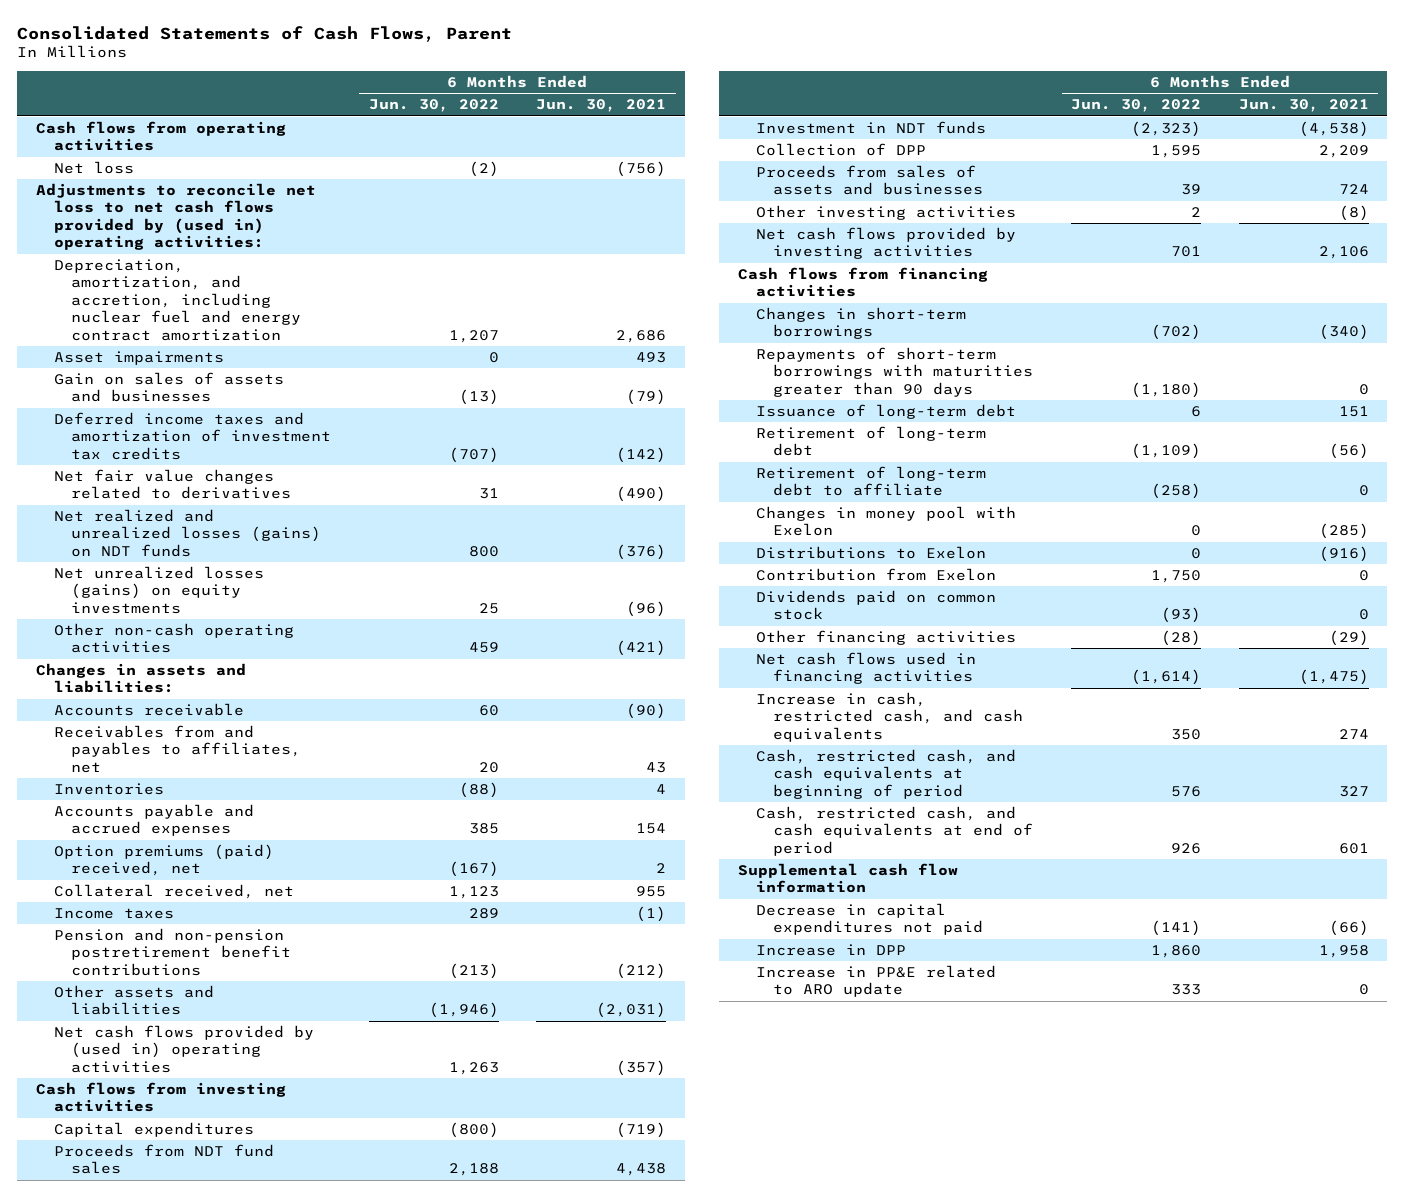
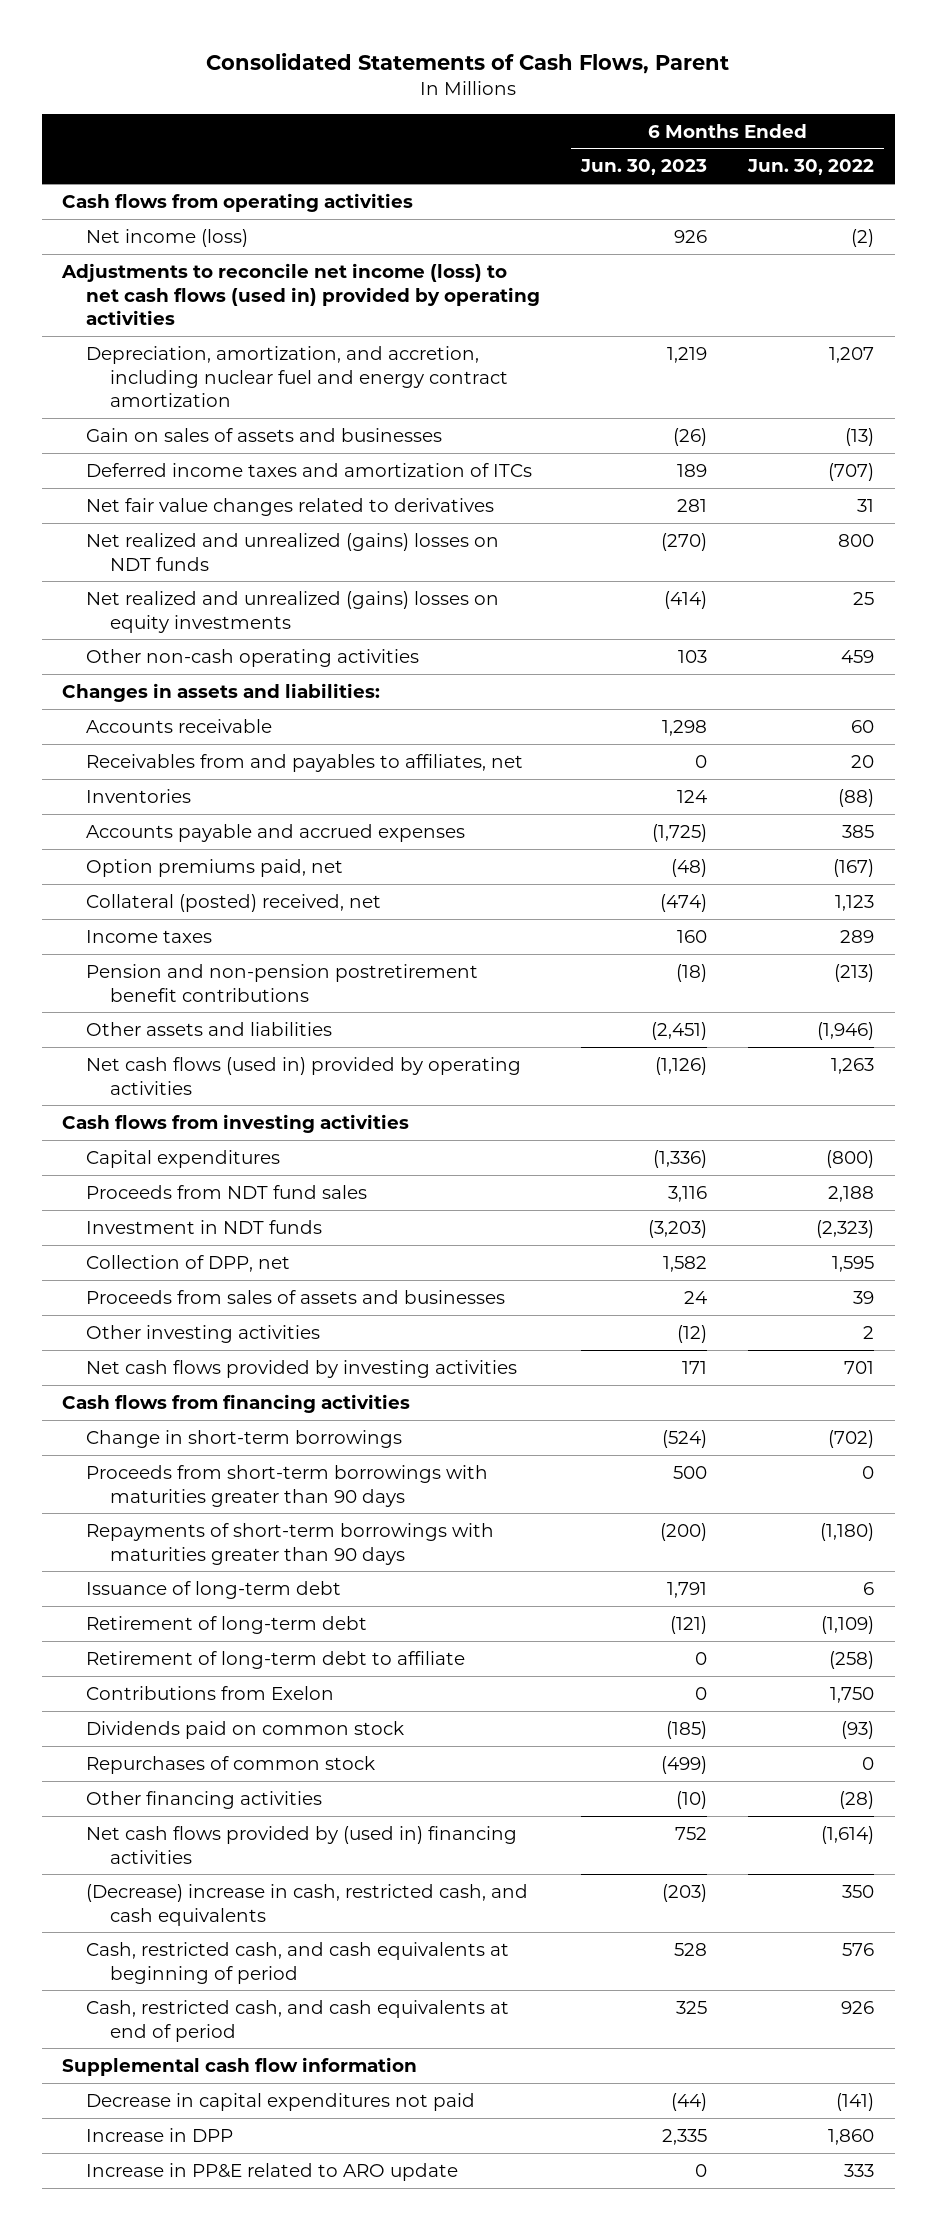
- | 6 Months Ended Jun. 30, 2022 | 6 Months Ended Jun. 30, 2021
+ | 6 Months Ended Jun. 30, 2023 | 6 Months Ended Jun. 30, 2022
- Net loss | (2) | (756)
- Adjustments to reconcile net loss to net cash flows provided by (used in) operating activities:
+ Net income (loss) | 926 | (2)
+ Adjustments to reconcile net income (loss) to net cash flows (used in) provided by operating activities
- Asset impairments | 0 | 493
- Deferred income taxes and amortization of investment tax credits | (707) | (142)
+ Deferred income taxes and amortization of ITCs | 189 | (707)
- Net realized and unrealized losses (gains) on NDT funds | 800 | (376)
- Net unrealized losses (gains) on equity investments | 25 | (96)
+ Net realized and unrealized (gains) losses on NDT funds | (270) | 800
+ Net realized and unrealized (gains) losses on equity investments | (414) | 25
- Option premiums (paid) received, net | (167) | 2
- Collateral received, net | 1,123 | 955
+ Option premiums paid, net | (48) | (167)
+ Collateral (posted) received, net | (474) | 1,123
- Net cash flows provided by (used in) operating activities | 1,263 | (357)
+ Net cash flows (used in) provided by operating activities | (1,126) | 1,263
- Collection of DPP | 1,595 | 2,209
+ Collection of DPP, net | 1,582 | 1,595
- Changes in short-term borrowings | (702) | (340)
+ Change in short-term borrowings | (524) | (702)
+ Proceeds from short-term borrowings with maturities greater than 90 days | 500 | 0
- Changes in money pool with Exelon | 0 | (285)
- Distributions to Exelon | 0 | (916)
- Contribution from Exelon | 1,750 | 0
+ Contributions from Exelon | 0 | 1,750
+ Repurchases of common stock | (499) | 0
- Net cash flows used in financing activities | (1,614) | (1,475)
- Increase in cash, restricted cash, and cash equivalents | 350 | 274
+ Net cash flows provided by (used in) financing activities | 752 | (1,614)
+ (Decrease) increase in cash, restricted cash, and cash equivalents | (203) | 350

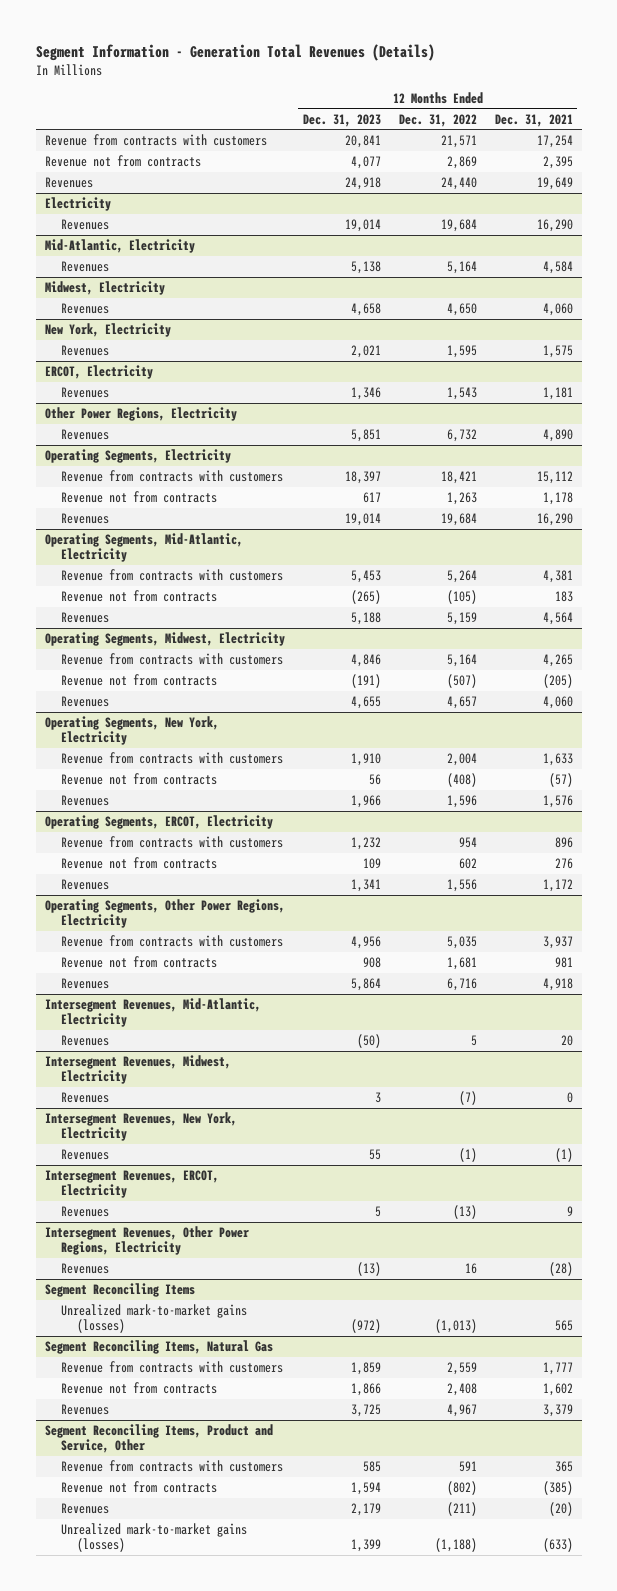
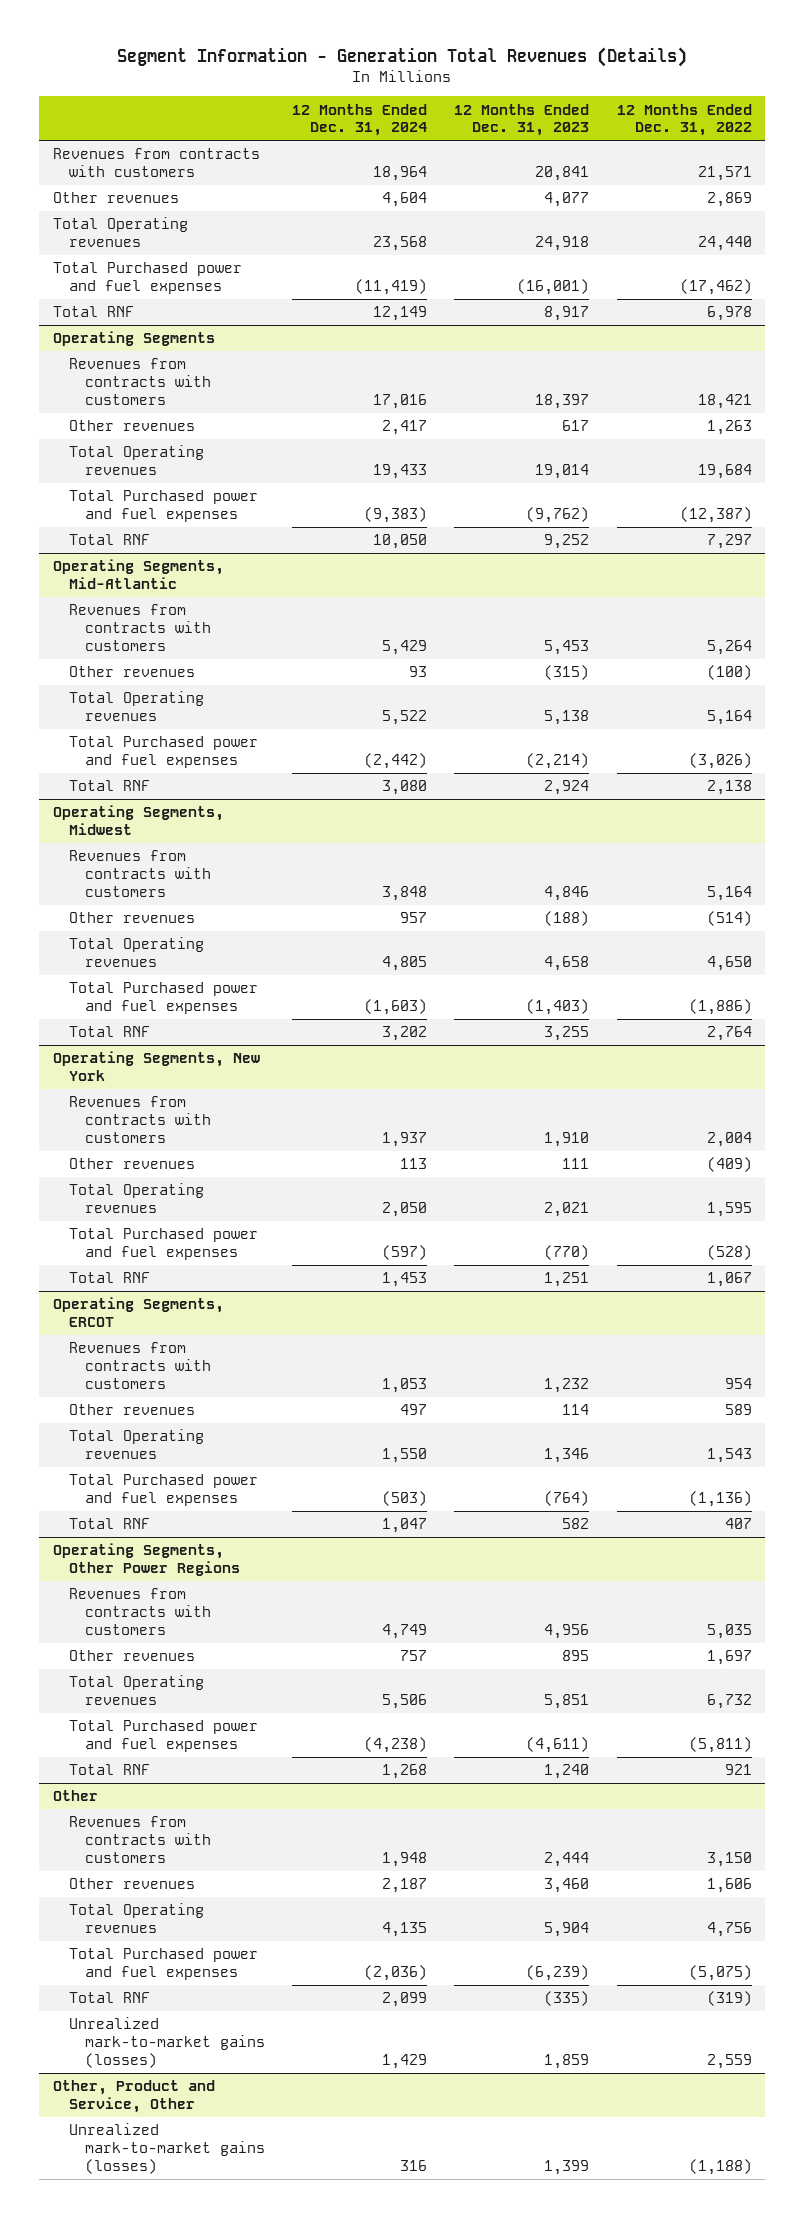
- | 12 Months Ended Dec. 31, 2023 | 12 Months Ended Dec. 31, 2022 | 12 Months Ended Dec. 31, 2021
+ | 12 Months Ended Dec. 31, 2024 | 12 Months Ended Dec. 31, 2023 | 12 Months Ended Dec. 31, 2022
- Revenue from contracts with customers | 20,841 | 21,571 | 17,254
- Revenue not from contracts | 4,077 | 2,869 | 2,395
- Revenues | 24,918 | 24,440 | 19,649
- Electricity
- Revenues | 19,014 | 19,684 | 16,290
- Mid-Atlantic, Electricity
- Revenues | 5,138 | 5,164 | 4,584
- Midwest, Electricity
- Revenues | 4,658 | 4,650 | 4,060
- New York, Electricity
- Revenues | 2,021 | 1,595 | 1,575
- ERCOT, Electricity
- Revenues | 1,346 | 1,543 | 1,181
- Other Power Regions, Electricity
- Revenues | 5,851 | 6,732 | 4,890
- Operating Segments, Electricity
- Revenue from contracts with customers | 18,397 | 18,421 | 15,112
- Revenue not from contracts | 617 | 1,263 | 1,178
- Revenues | 19,014 | 19,684 | 16,290
- Operating Segments, Mid-Atlantic, Electricity
- Revenue from contracts with customers | 5,453 | 5,264 | 4,381
- Revenue not from contracts | (265) | (105) | 183
- Revenues | 5,188 | 5,159 | 4,564
- Operating Segments, Midwest, Electricity
- Revenue from contracts with customers | 4,846 | 5,164 | 4,265
- Revenue not from contracts | (191) | (507) | (205)
- Revenues | 4,655 | 4,657 | 4,060
- Operating Segments, New York, Electricity
- Revenue from contracts with customers | 1,910 | 2,004 | 1,633
- Revenue not from contracts | 56 | (408) | (57)
- Revenues | 1,966 | 1,596 | 1,576
- Operating Segments, ERCOT, Electricity
- Revenue from contracts with customers | 1,232 | 954 | 896
- Revenue not from contracts | 109 | 602 | 276
- Revenues | 1,341 | 1,556 | 1,172
- Operating Segments, Other Power Regions, Electricity
- Revenue from contracts with customers | 4,956 | 5,035 | 3,937
- Revenue not from contracts | 908 | 1,681 | 981
- Revenues | 5,864 | 6,716 | 4,918
- Intersegment Revenues, Mid-Atlantic, Electricity
- Revenues | (50) | 5 | 20
- Intersegment Revenues, Midwest, Electricity
- Revenues | 3 | (7) | 0
- Intersegment Revenues, New York, Electricity
- Revenues | 55 | (1) | (1)
- Intersegment Revenues, ERCOT, Electricity
- Revenues | 5 | (13) | 9
- Intersegment Revenues, Other Power Regions, Electricity
- Revenues | (13) | 16 | (28)
- Segment Reconciling Items
- Unrealized mark-to-market gains (losses) | (972) | (1,013) | 565
- Segment Reconciling Items, Natural Gas
- Revenue from contracts with customers | 1,859 | 2,559 | 1,777
- Revenue not from contracts | 1,866 | 2,408 | 1,602
- Revenues | 3,725 | 4,967 | 3,379
- Segment Reconciling Items, Product and Service, Other
- Revenue from contracts with customers | 585 | 591 | 365
- Revenue not from contracts | 1,594 | (802) | (385)
- Revenues | 2,179 | (211) | (20)
+ Revenues from contracts with customers | 18,964 | 20,841 | 21,571
+ Other revenues | 4,604 | 4,077 | 2,869
+ Total Operating revenues | 23,568 | 24,918 | 24,440
+ Total Purchased power and fuel expenses | (11,419) | (16,001) | (17,462)
+ Total RNF | 12,149 | 8,917 | 6,978
+ Operating Segments
+ Revenues from contracts with customers | 17,016 | 18,397 | 18,421
+ Other revenues | 2,417 | 617 | 1,263
+ Total Operating revenues | 19,433 | 19,014 | 19,684
+ Total Purchased power and fuel expenses | (9,383) | (9,762) | (12,387)
+ Total RNF | 10,050 | 9,252 | 7,297
+ Operating Segments, Mid-Atlantic
+ Revenues from contracts with customers | 5,429 | 5,453 | 5,264
+ Other revenues | 93 | (315) | (100)
+ Total Operating revenues | 5,522 | 5,138 | 5,164
+ Total Purchased power and fuel expenses | (2,442) | (2,214) | (3,026)
+ Total RNF | 3,080 | 2,924 | 2,138
+ Operating Segments, Midwest
+ Revenues from contracts with customers | 3,848 | 4,846 | 5,164
+ Other revenues | 957 | (188) | (514)
+ Total Operating revenues | 4,805 | 4,658 | 4,650
+ Total Purchased power and fuel expenses | (1,603) | (1,403) | (1,886)
+ Total RNF | 3,202 | 3,255 | 2,764
+ Operating Segments, New York
+ Revenues from contracts with customers | 1,937 | 1,910 | 2,004
+ Other revenues | 113 | 111 | (409)
+ Total Operating revenues | 2,050 | 2,021 | 1,595
+ Total Purchased power and fuel expenses | (597) | (770) | (528)
+ Total RNF | 1,453 | 1,251 | 1,067
+ Operating Segments, ERCOT
+ Revenues from contracts with customers | 1,053 | 1,232 | 954
+ Other revenues | 497 | 114 | 589
+ Total Operating revenues | 1,550 | 1,346 | 1,543
+ Total Purchased power and fuel expenses | (503) | (764) | (1,136)
+ Total RNF | 1,047 | 582 | 407
+ Operating Segments, Other Power Regions
+ Revenues from contracts with customers | 4,749 | 4,956 | 5,035
+ Other revenues | 757 | 895 | 1,697
+ Total Operating revenues | 5,506 | 5,851 | 6,732
+ Total Purchased power and fuel expenses | (4,238) | (4,611) | (5,811)
+ Total RNF | 1,268 | 1,240 | 921
+ Other
+ Revenues from contracts with customers | 1,948 | 2,444 | 3,150
+ Other revenues | 2,187 | 3,460 | 1,606
+ Total Operating revenues | 4,135 | 5,904 | 4,756
+ Total Purchased power and fuel expenses | (2,036) | (6,239) | (5,075)
+ Total RNF | 2,099 | (335) | (319)
+ Unrealized mark-to-market gains (losses) | 1,429 | 1,859 | 2,559
+ Other, Product and Service, Other

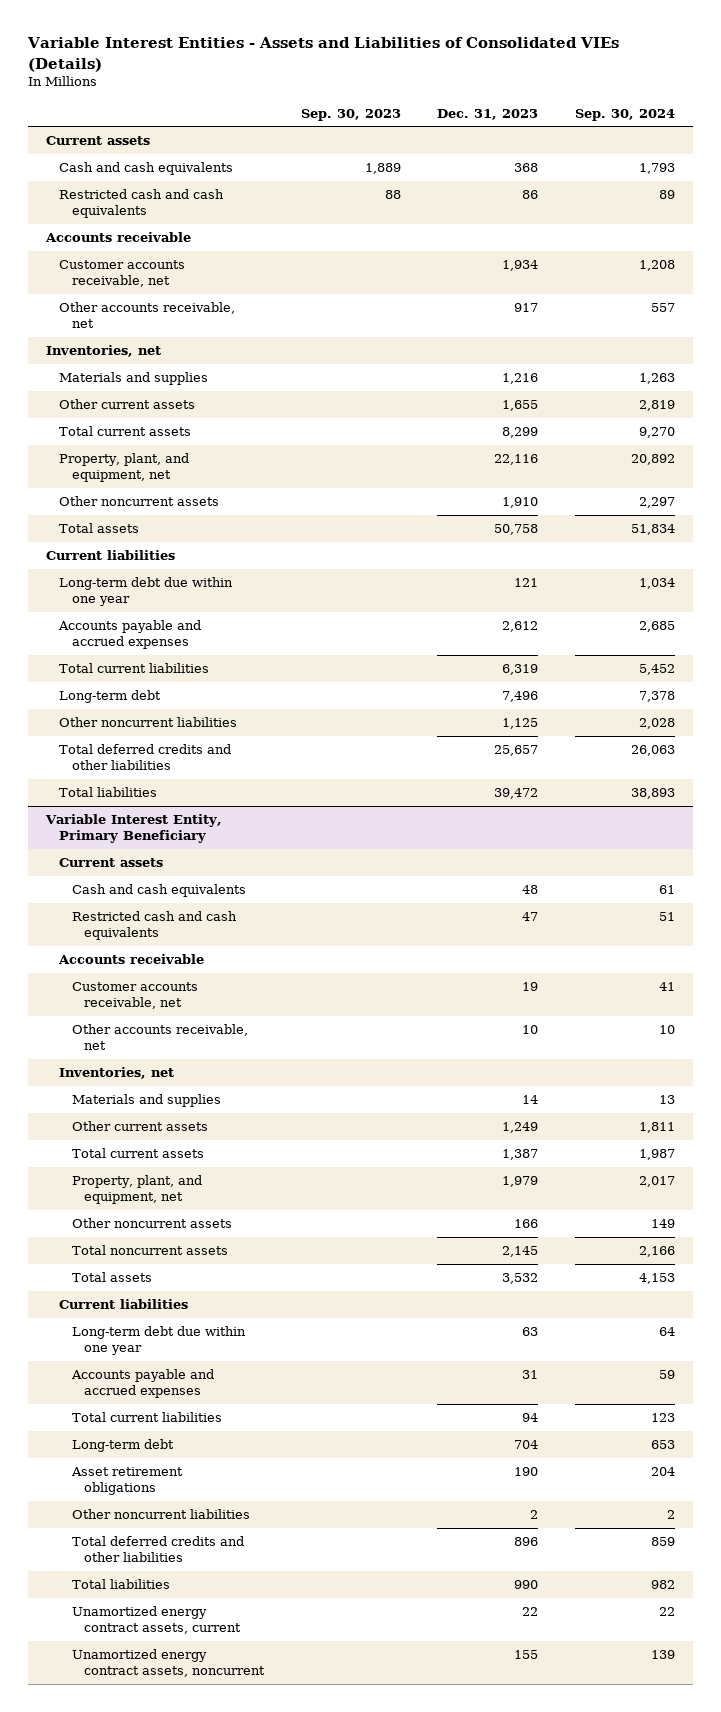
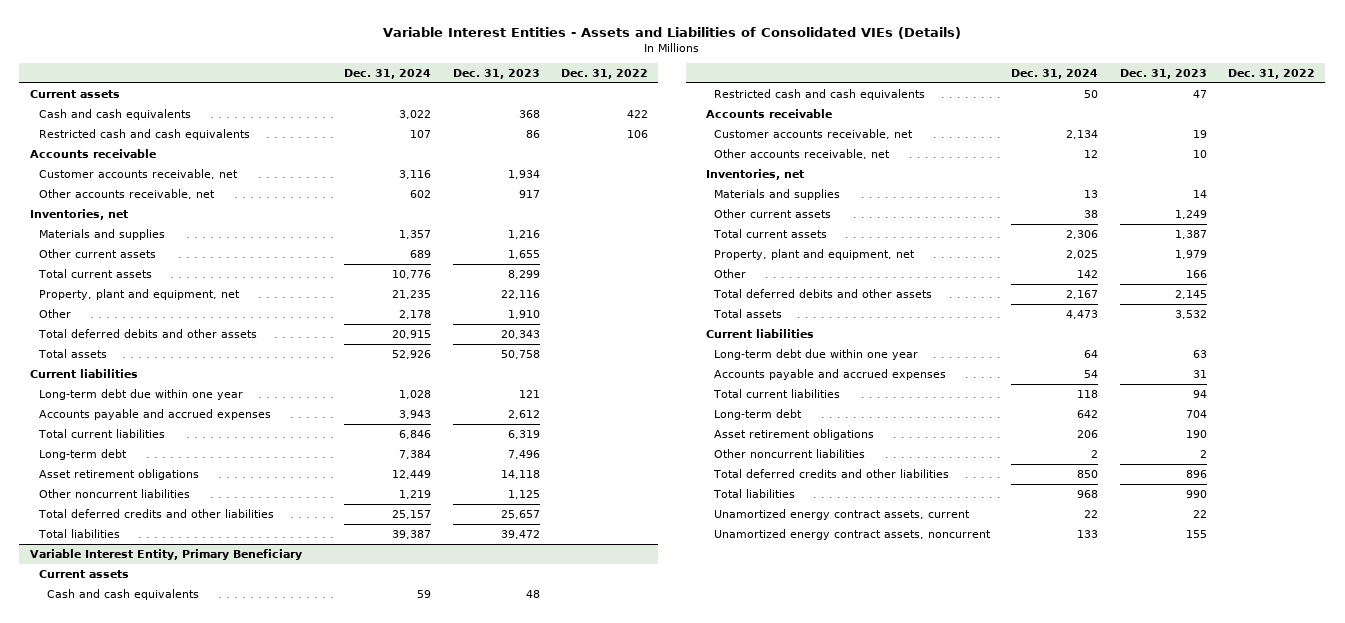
- | Sep. 30, 2023 | Dec. 31, 2023 | Sep. 30, 2024
+ | Dec. 31, 2024 | Dec. 31, 2023 | Dec. 31, 2022
- Property, plant, and equipment, net | | 22,116 | 20,892
- Other noncurrent assets | | 1,910 | 2,297
+ Property, plant and equipment, net | 21,235 | 22,116 |
+ Other | 2,178 | 1,910 |
+ Total deferred debits and other assets | 20,915 | 20,343 |
+ Asset retirement obligations | 12,449 | 14,118 |
@ Variable Interest Entity, Primary Beneficiary
- Property, plant, and equipment, net | | 1,979 | 2,017
- Other noncurrent assets | | 166 | 149
- Total noncurrent assets | | 2,145 | 2,166
+ Property, plant and equipment, net | 2,025 | 1,979 |
+ Other | 142 | 166 |
+ Total deferred debits and other assets | 2,167 | 2,145 |

